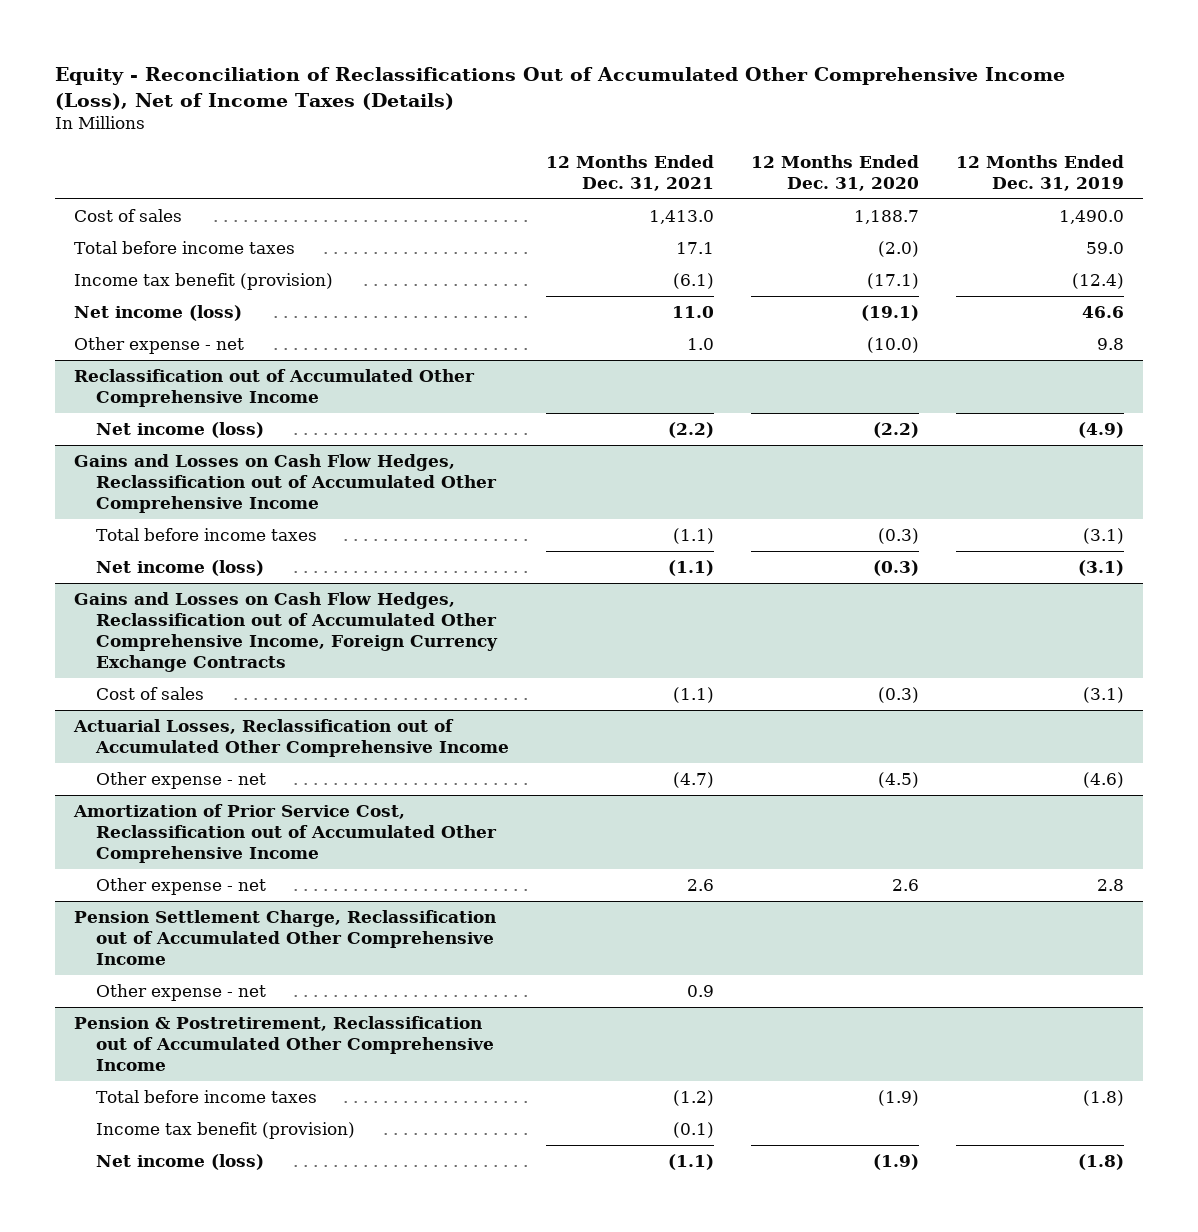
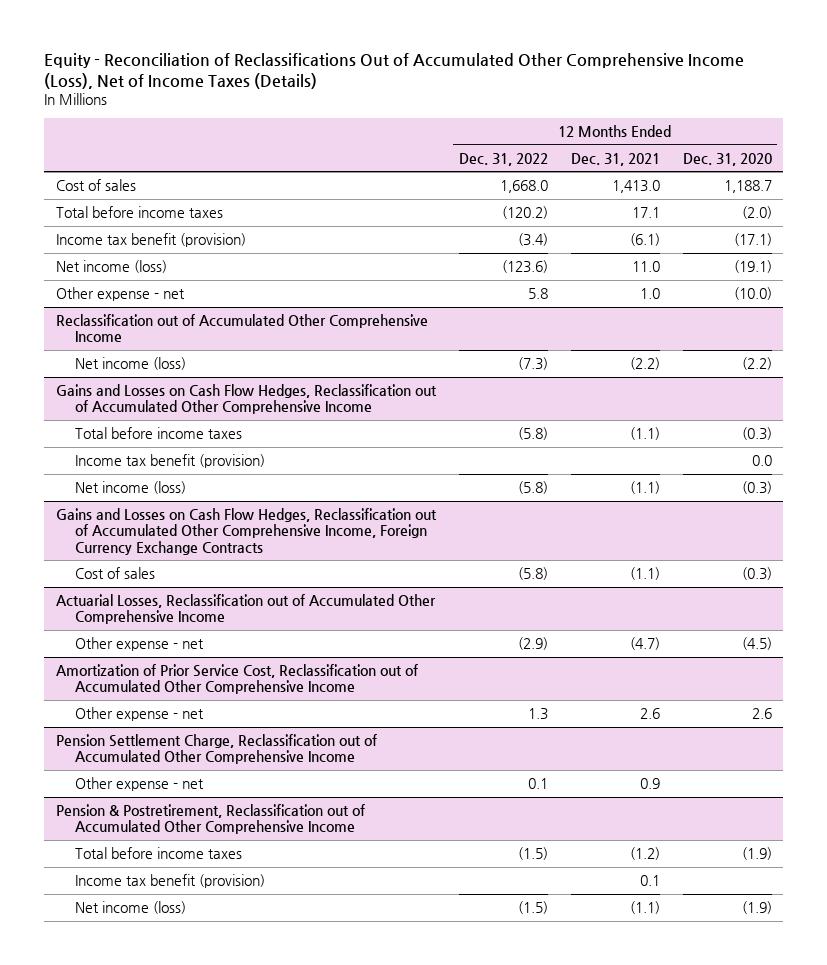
- | 12 Months Ended Dec. 31, 2021 | 12 Months Ended Dec. 31, 2020 | 12 Months Ended Dec. 31, 2019
+ | 12 Months Ended Dec. 31, 2022 | 12 Months Ended Dec. 31, 2021 | 12 Months Ended Dec. 31, 2020
@ Gains and Losses on Cash Flow Hedges, Reclassification out of Accumulated Other Comprehensive Income
+ Income tax benefit (provision) | | | 0.0
@ Pension & Postretirement, Reclassification out of Accumulated Other Comprehensive Income
- Income tax benefit (provision) | (0.1) | |
+ Income tax benefit (provision) | | 0.1 |

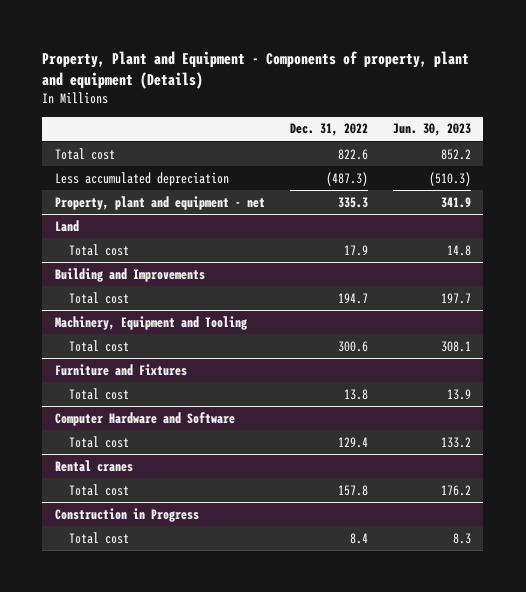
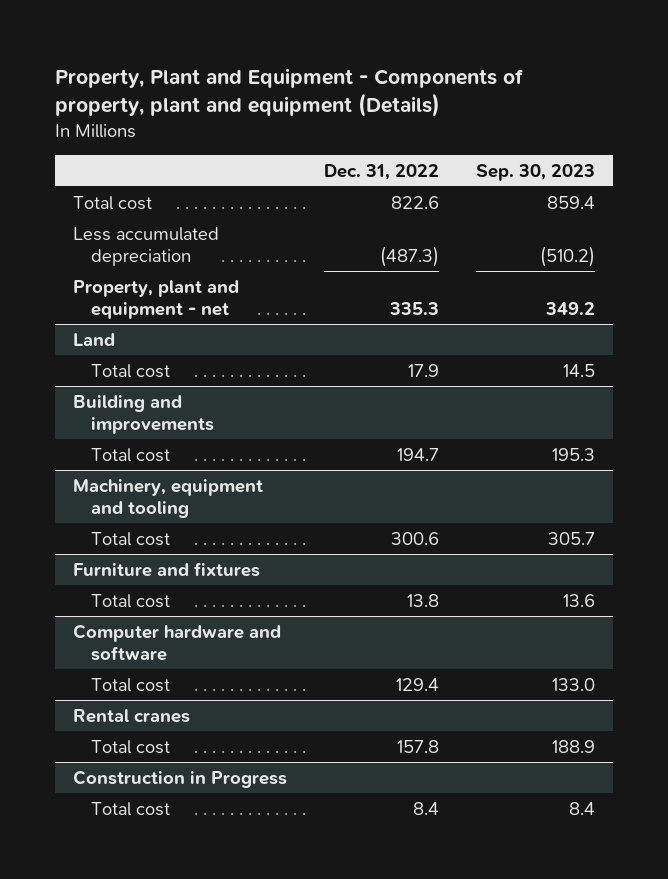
- | Dec. 31, 2022 | Jun. 30, 2023
+ | Dec. 31, 2022 | Sep. 30, 2023
- Building and Improvements
+ Building and improvements
- Machinery, Equipment and Tooling
+ Machinery, equipment and tooling
- Furniture and Fixtures
+ Furniture and fixtures
- Computer Hardware and Software
+ Computer hardware and software

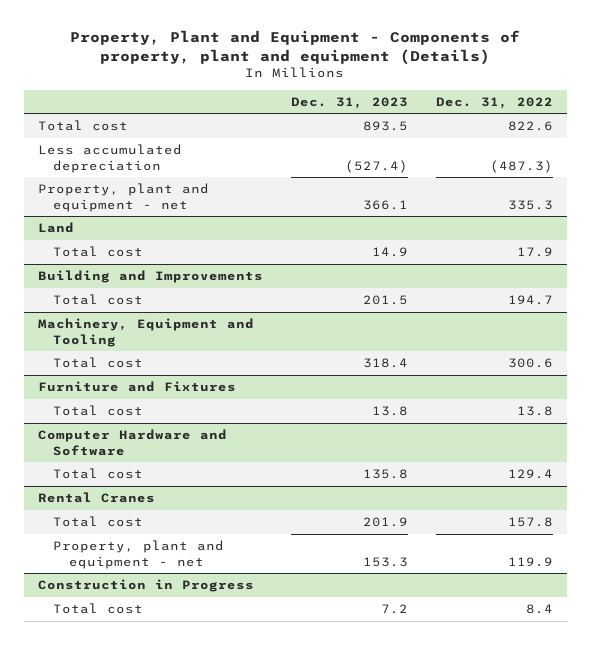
- | Dec. 31, 2022 | Sep. 30, 2023
+ | Dec. 31, 2023 | Dec. 31, 2022
- Building and improvements
+ Building and Improvements
- Machinery, equipment and tooling
+ Machinery, Equipment and Tooling
- Furniture and fixtures
+ Furniture and Fixtures
- Computer hardware and software
+ Computer Hardware and Software
- Rental cranes
+ Rental Cranes
+ Property, plant and equipment - net | 153.3 | 119.9

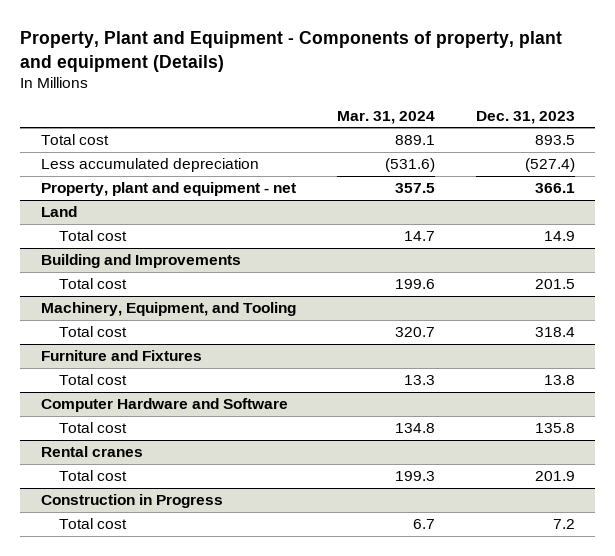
- | Dec. 31, 2023 | Dec. 31, 2022
+ | Mar. 31, 2024 | Dec. 31, 2023
- Machinery, Equipment and Tooling
+ Machinery, Equipment, and Tooling
- Rental Cranes
+ Rental cranes
- Property, plant and equipment - net | 153.3 | 119.9

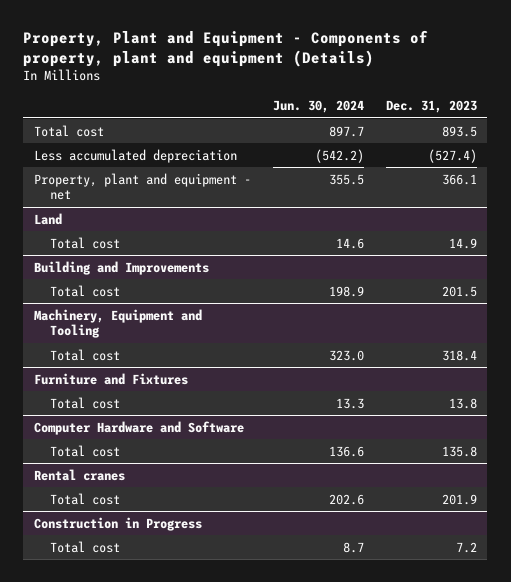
- | Mar. 31, 2024 | Dec. 31, 2023
+ | Jun. 30, 2024 | Dec. 31, 2023
- Machinery, Equipment, and Tooling
+ Machinery, Equipment and Tooling

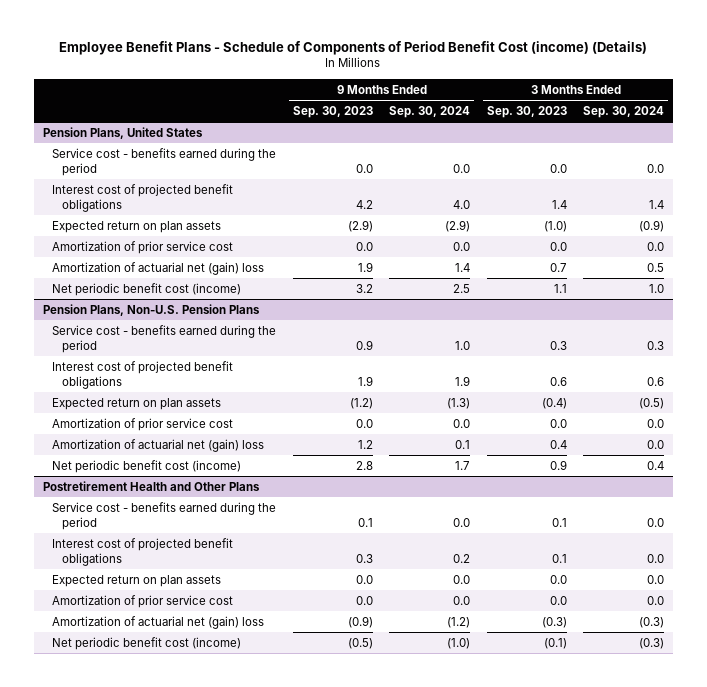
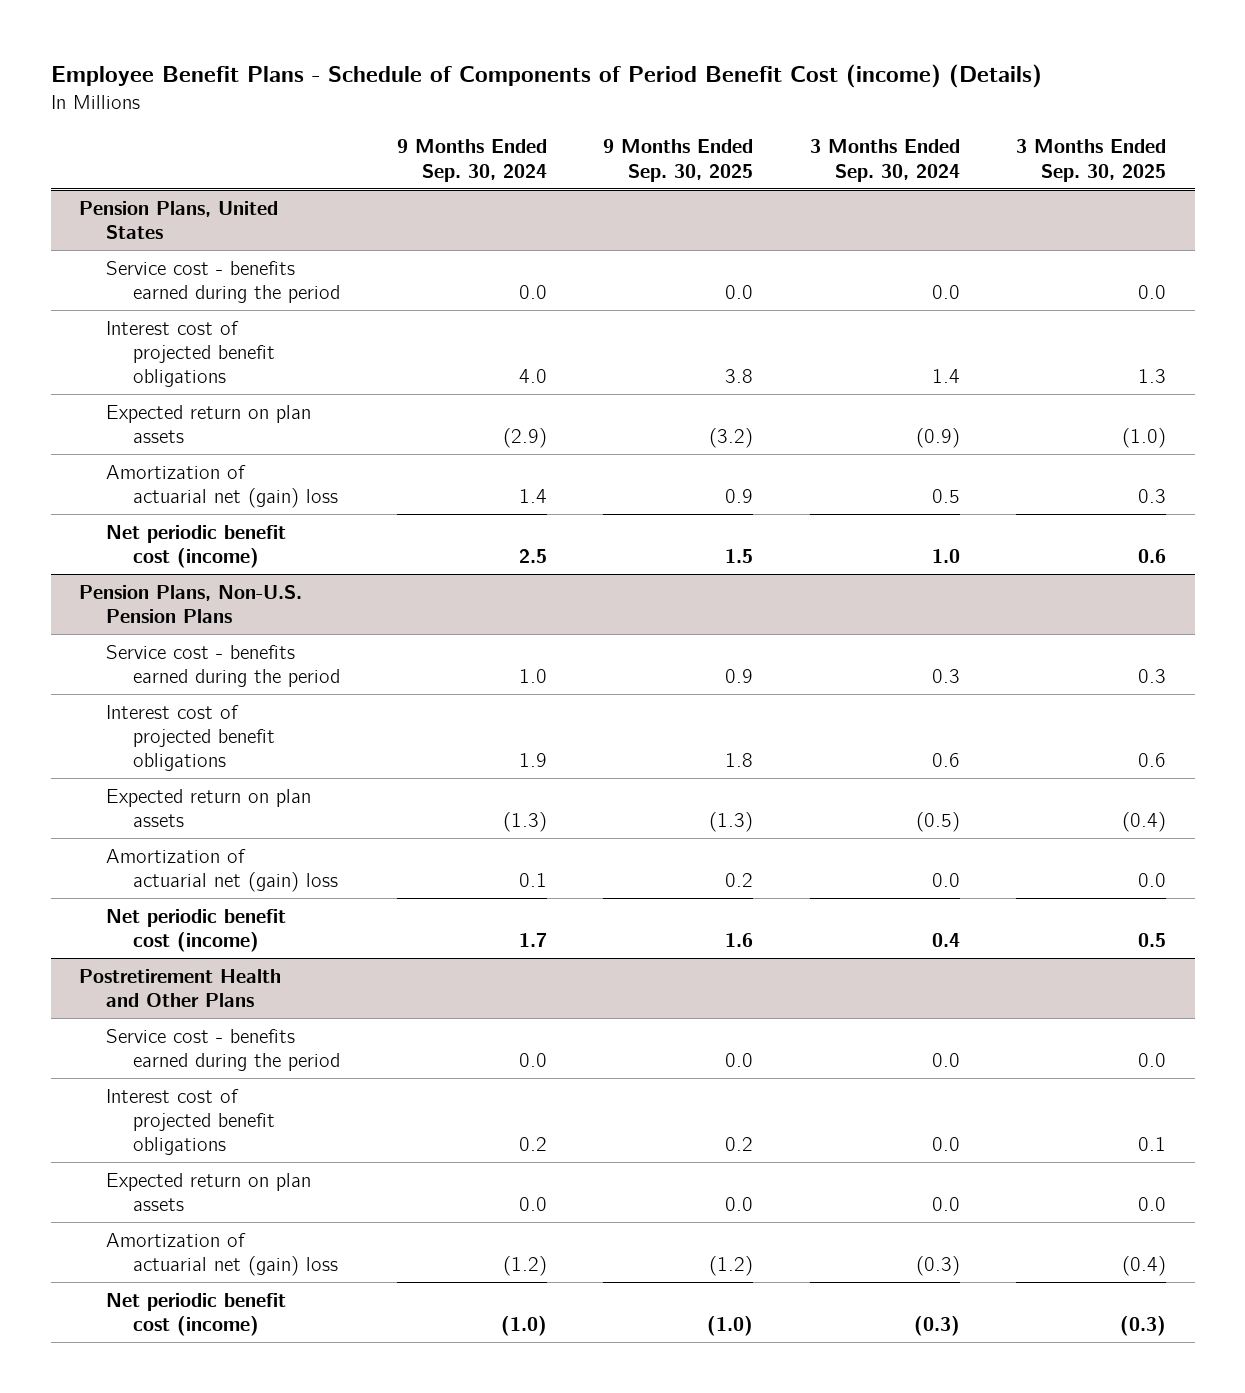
- | 9 Months Ended Sep. 30, 2023 | 9 Months Ended Sep. 30, 2024 | 3 Months Ended Sep. 30, 2023 | 3 Months Ended Sep. 30, 2024
+ | 9 Months Ended Sep. 30, 2024 | 9 Months Ended Sep. 30, 2025 | 3 Months Ended Sep. 30, 2024 | 3 Months Ended Sep. 30, 2025
@ Pension Plans, United States
- Amortization of prior service cost | 0.0 | 0.0 | 0.0 | 0.0
@ Pension Plans, Non-U.S. Pension Plans
- Amortization of prior service cost | 0.0 | 0.0 | 0.0 | 0.0
@ Postretirement Health and Other Plans
- Amortization of prior service cost | 0.0 | 0.0 | 0.0 | 0.0

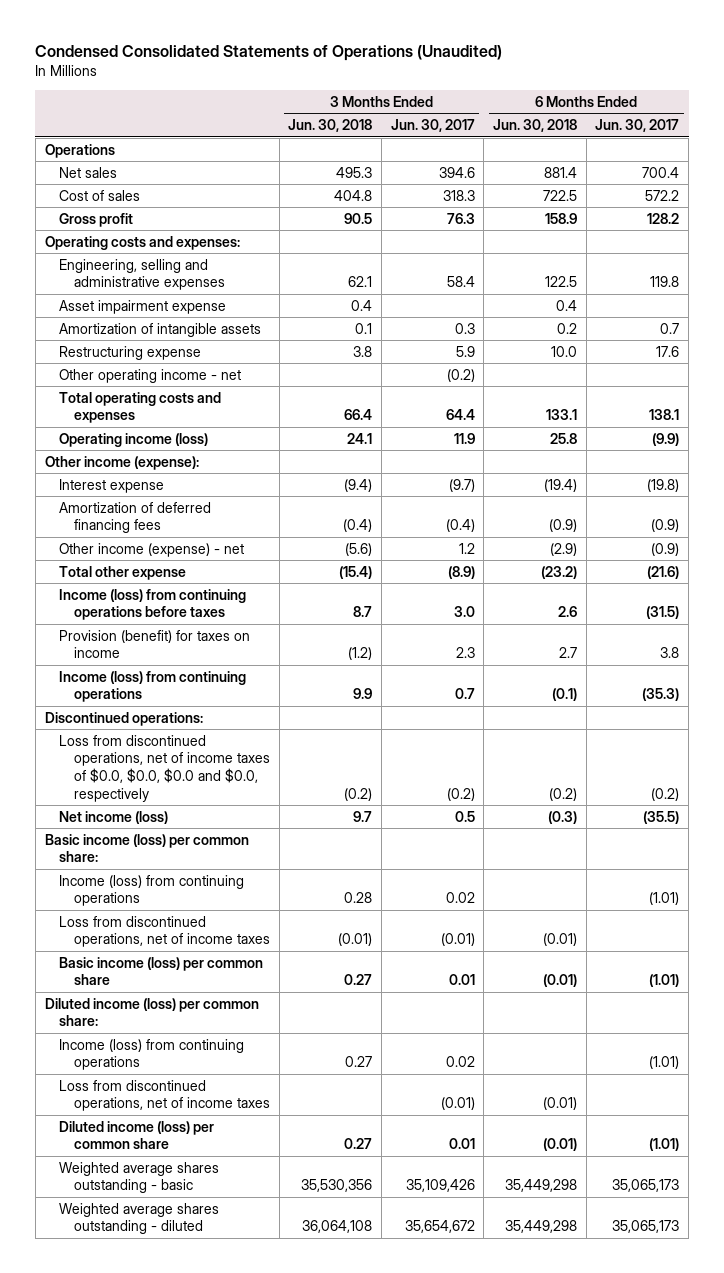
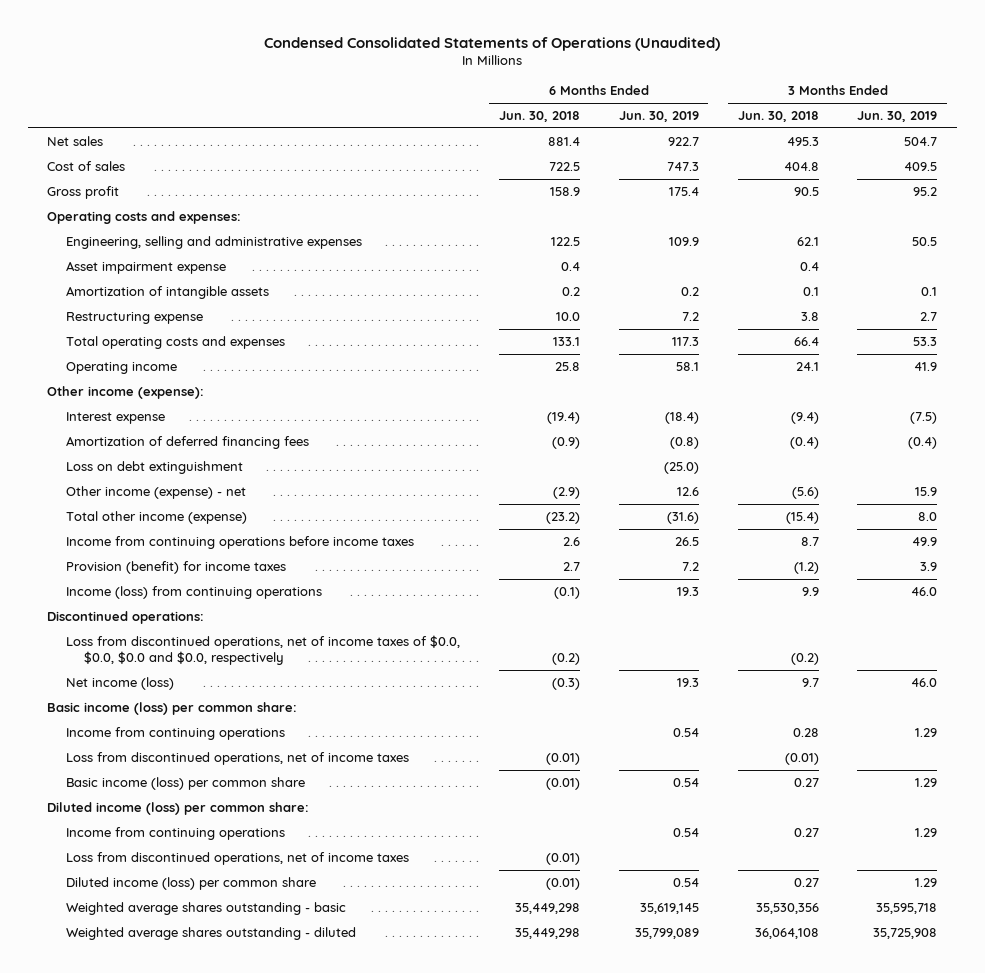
- | 3 Months Ended Jun. 30, 2018 | 3 Months Ended Jun. 30, 2017 | 6 Months Ended Jun. 30, 2018 | 6 Months Ended Jun. 30, 2017
+ | 6 Months Ended Jun. 30, 2018 | 6 Months Ended Jun. 30, 2019 | 3 Months Ended Jun. 30, 2018 | 3 Months Ended Jun. 30, 2019
- Operations
- Other operating income - net | | (0.2) | |
- Operating income (loss) | 24.1 | 11.9 | 25.8 | (9.9)
+ Operating income | 25.8 | 58.1 | 24.1 | 41.9
+ Loss on debt extinguishment | | (25.0) | |
- Total other expense | (15.4) | (8.9) | (23.2) | (21.6)
- Income (loss) from continuing operations before taxes | 8.7 | 3.0 | 2.6 | (31.5)
- Provision (benefit) for taxes on income | (1.2) | 2.3 | 2.7 | 3.8
+ Total other income (expense) | (23.2) | (31.6) | (15.4) | 8.0
+ Income from continuing operations before income taxes | 2.6 | 26.5 | 8.7 | 49.9
+ Provision (benefit) for income taxes | 2.7 | 7.2 | (1.2) | 3.9
- Income (loss) from continuing operations | 0.28 | 0.02 | | (1.01)
+ Income from continuing operations | | 0.54 | 0.28 | 1.29
- Income (loss) from continuing operations | 0.27 | 0.02 | | (1.01)
+ Income from continuing operations | | 0.54 | 0.27 | 1.29

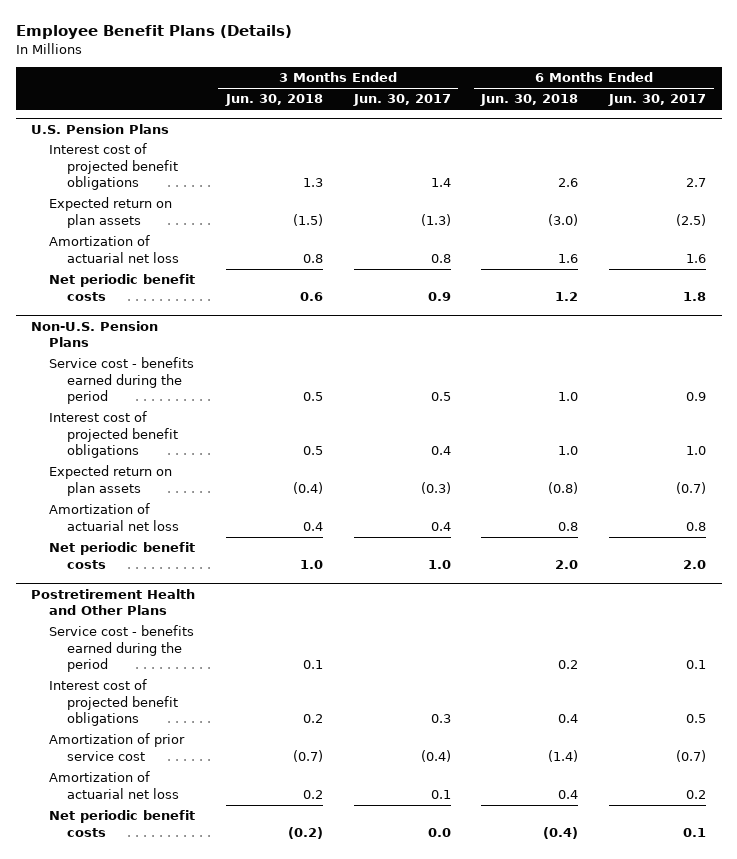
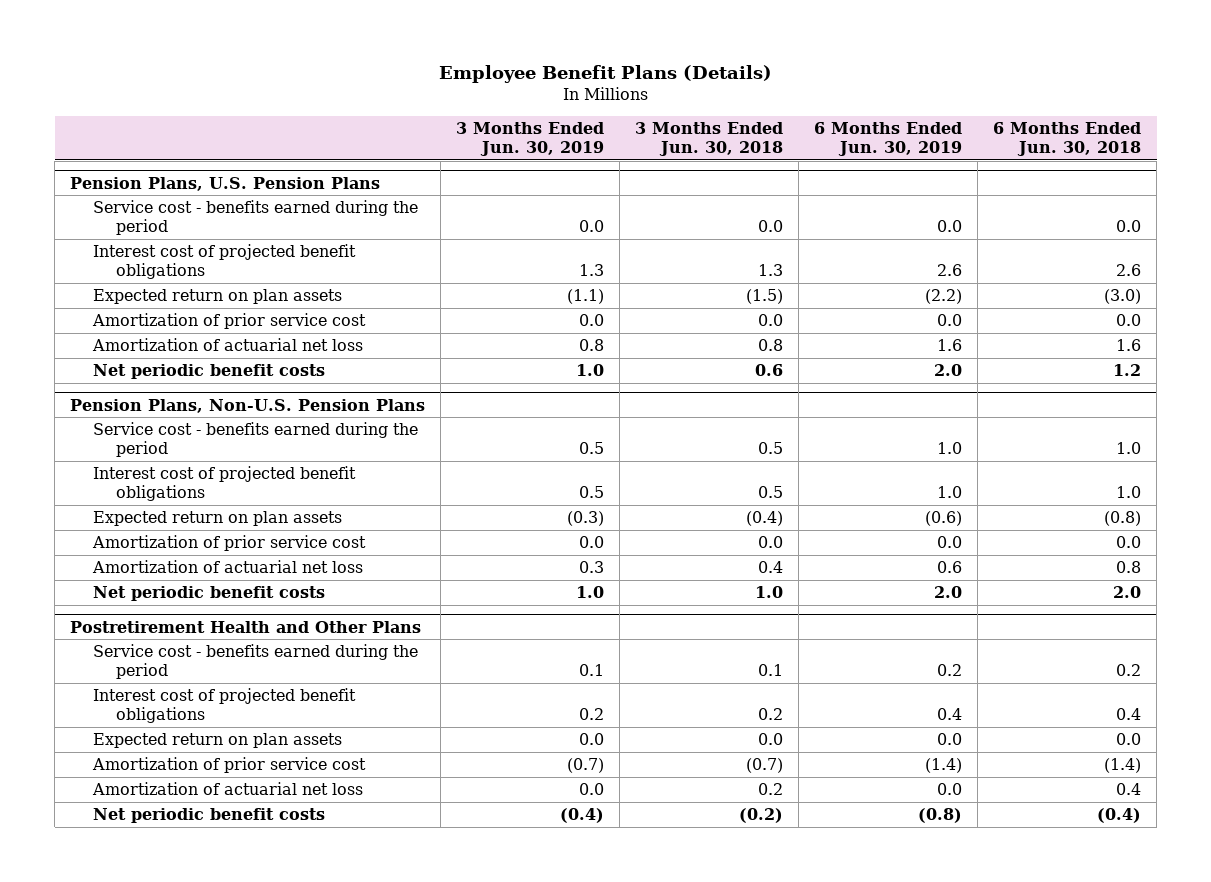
- | 3 Months Ended Jun. 30, 2018 | 3 Months Ended Jun. 30, 2017 | 6 Months Ended Jun. 30, 2018 | 6 Months Ended Jun. 30, 2017
+ | 3 Months Ended Jun. 30, 2019 | 3 Months Ended Jun. 30, 2018 | 6 Months Ended Jun. 30, 2019 | 6 Months Ended Jun. 30, 2018
- U.S. Pension Plans
+ Pension Plans, U.S. Pension Plans
+ Service cost - benefits earned during the period | 0.0 | 0.0 | 0.0 | 0.0
+ Amortization of prior service cost | 0.0 | 0.0 | 0.0 | 0.0
- Non-U.S. Pension Plans
+ Pension Plans, Non-U.S. Pension Plans
+ Amortization of prior service cost | 0.0 | 0.0 | 0.0 | 0.0
@ Postretirement Health and Other Plans
+ Expected return on plan assets | 0.0 | 0.0 | 0.0 | 0.0

